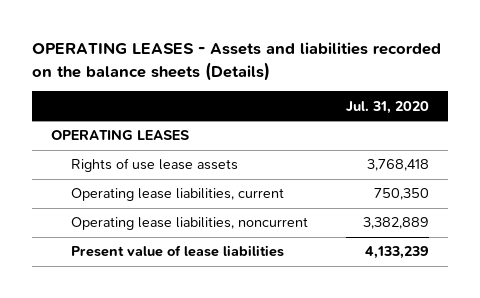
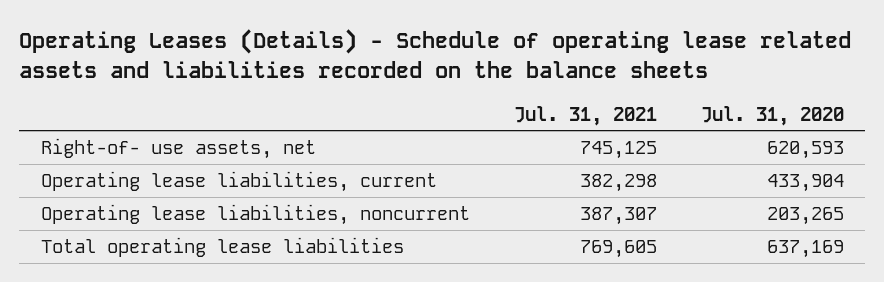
- OPERATING LEASES - Assets and liabilities recorded on the balance sheets (Details)
+ Operating Leases (Details) - Schedule of operating lease related assets and liabilities recorded on the balance sheets
- | Jul. 31, 2020
+ | Jul. 31, 2021 | Jul. 31, 2020
- OPERATING LEASES
- Rights of use lease assets | 3,768,418
- Operating lease liabilities, current | 750,350
- Operating lease liabilities, noncurrent | 3,382,889
- Present value of lease liabilities | 4,133,239
+ Right-of- use assets, net | 745,125 | 620,593
+ Operating lease liabilities, current | 382,298 | 433,904
+ Operating lease liabilities, noncurrent | 387,307 | 203,265
+ Total operating lease liabilities | 769,605 | 637,169

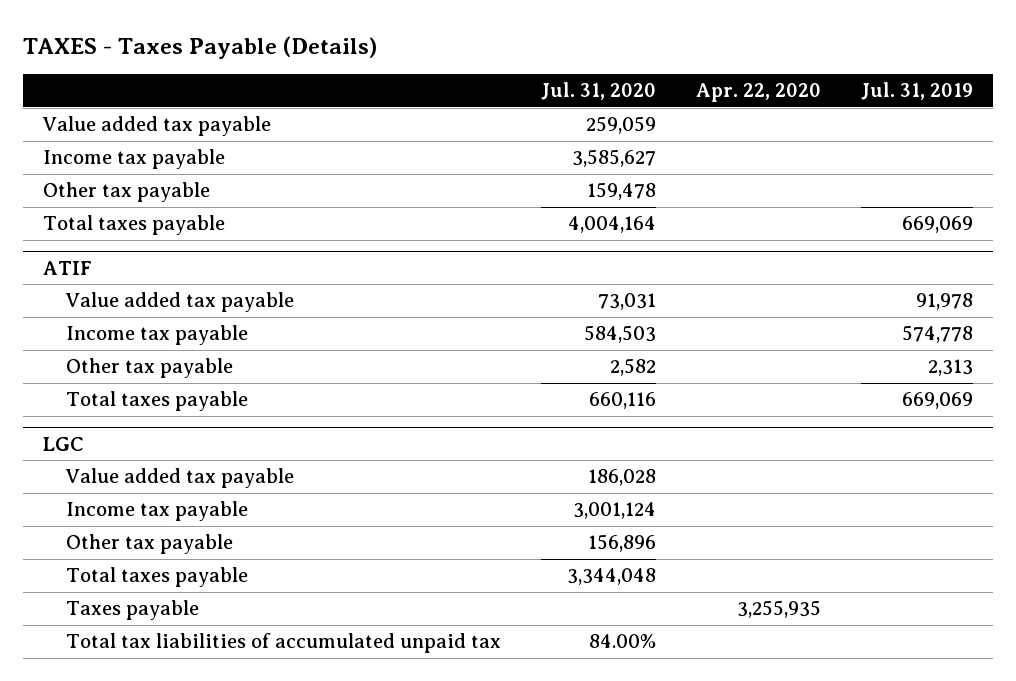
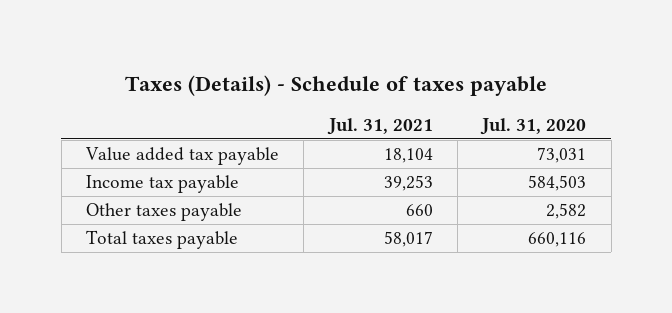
- TAXES - Taxes Payable (Details)
+ Taxes (Details) - Schedule of taxes payable
- | Jul. 31, 2020 | Apr. 22, 2020 | Jul. 31, 2019
+ | Jul. 31, 2021 | Jul. 31, 2020
- Value added tax payable | 259,059 | |
- Income tax payable | 3,585,627 | |
- Other tax payable | 159,478 | |
- Total taxes payable | 4,004,164 | | 669,069
- ATIF
- Other tax payable | 2,582 | | 2,313
+ Other taxes payable | 660 | 2,582
- LGC
- Value added tax payable | 186,028 | |
- Income tax payable | 3,001,124 | |
- Other tax payable | 156,896 | |
- Total taxes payable | 3,344,048 | |
- Taxes payable | | 3,255,935 |
- Total tax liabilities of accumulated unpaid tax | 84.00% | |

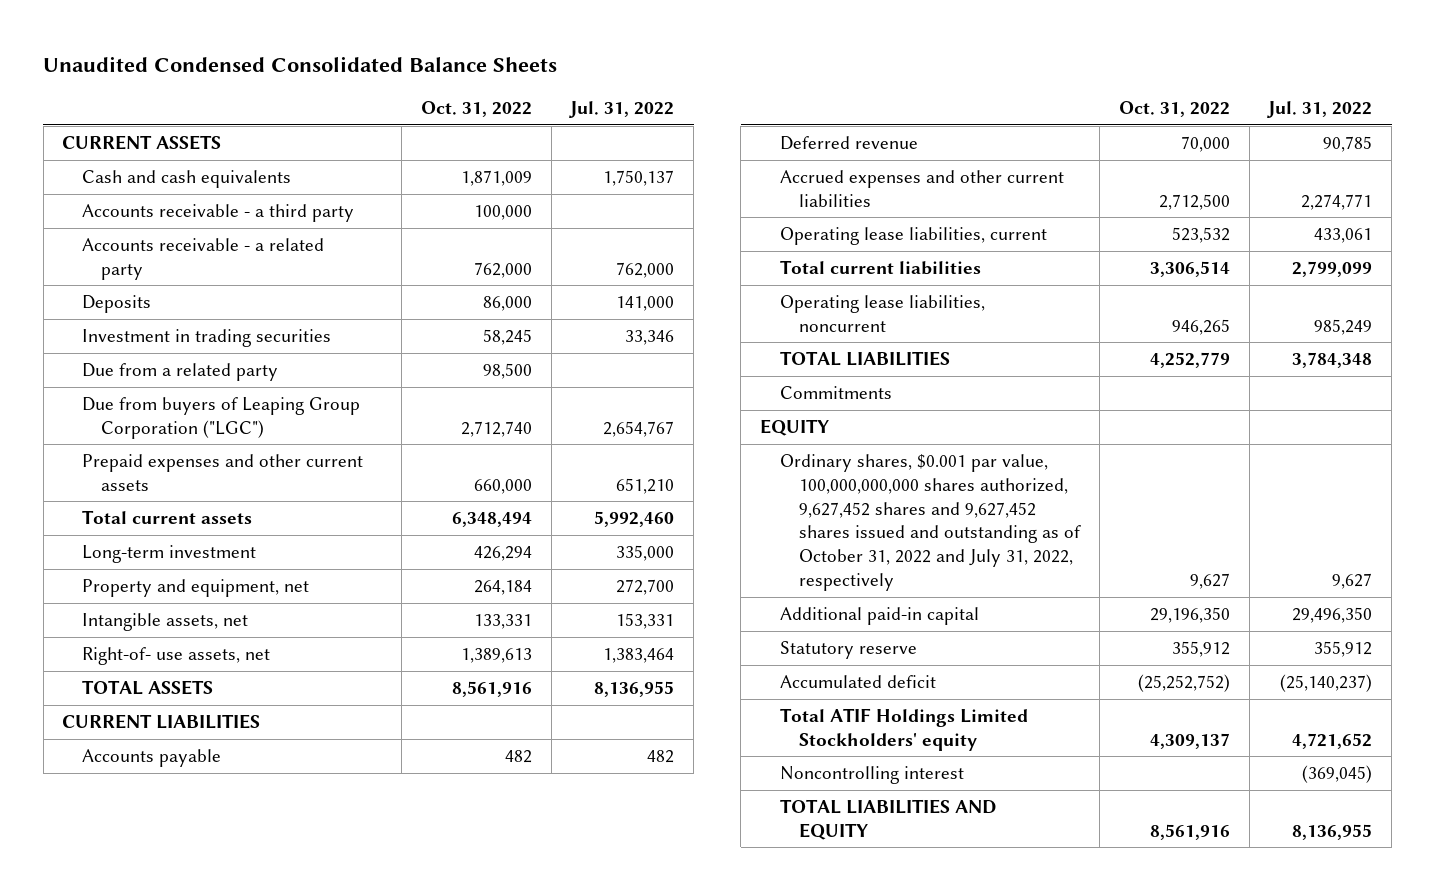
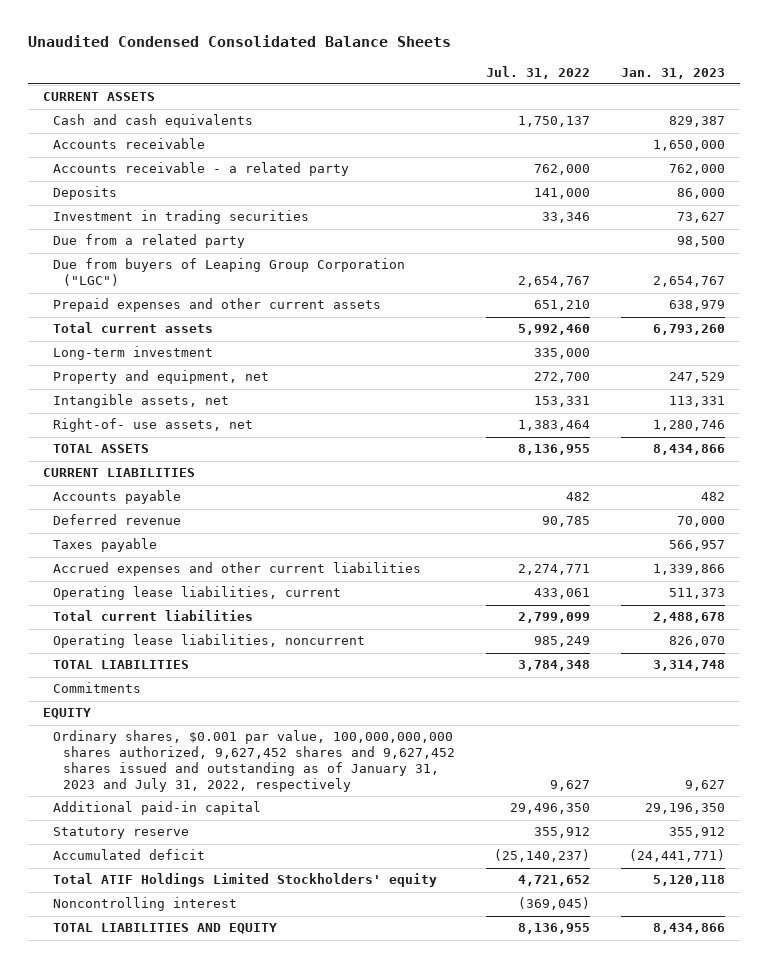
- | Oct. 31, 2022 | Jul. 31, 2022
+ | Jul. 31, 2022 | Jan. 31, 2023
- Accounts receivable - a third party | 100,000 |
+ Accounts receivable | | 1,650,000
+ Taxes payable | | 566,957
- Ordinary shares, $0.001 par value, 100,000,000,000 shares authorized, 9,627,452 shares and 9,627,452 shares issued and outstanding as of October 31, 2022 and July 31, 2022, respectively | 9,627 | 9,627
+ Ordinary shares, $0.001 par value, 100,000,000,000 shares authorized, 9,627,452 shares and 9,627,452 shares issued and outstanding as of January 31, 2023 and July 31, 2022, respectively | 9,627 | 9,627

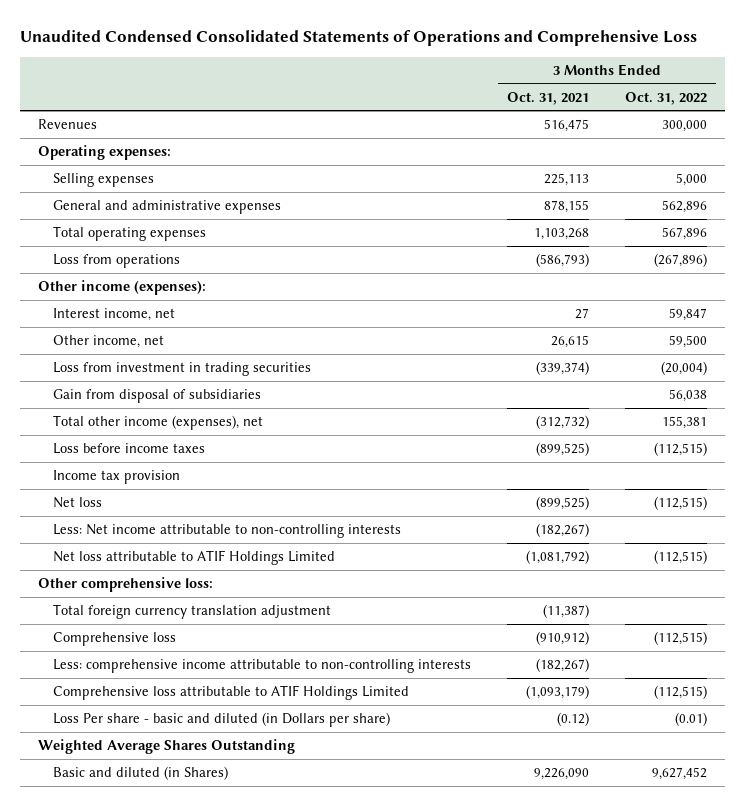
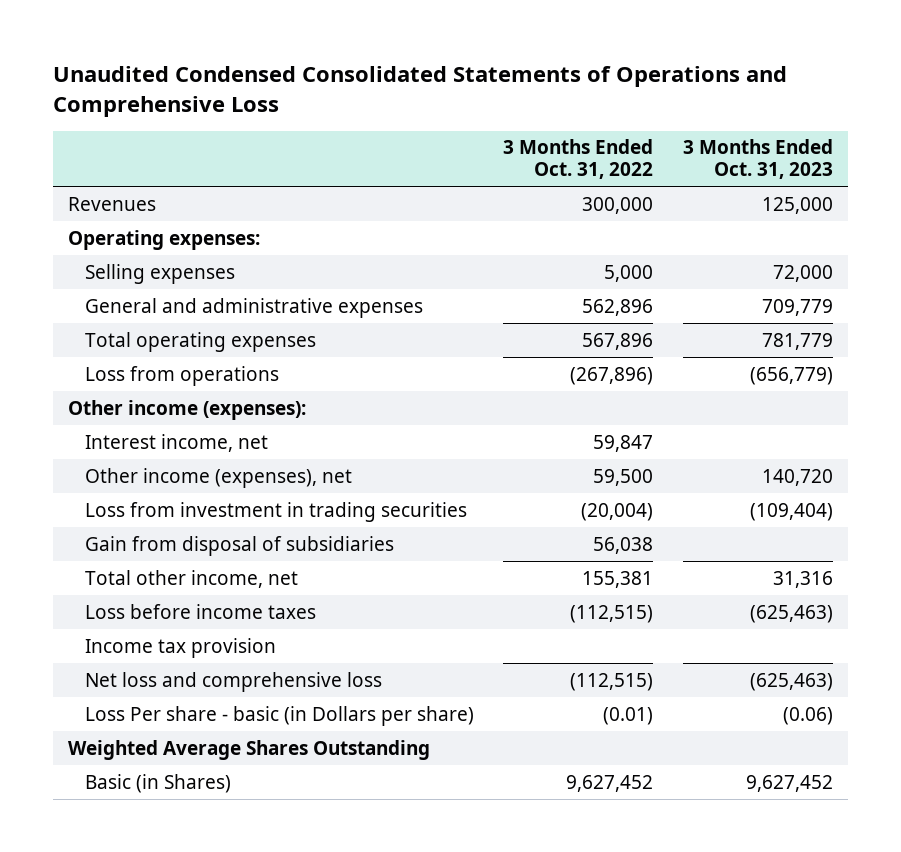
- | 3 Months Ended Oct. 31, 2021 | 3 Months Ended Oct. 31, 2022
+ | 3 Months Ended Oct. 31, 2022 | 3 Months Ended Oct. 31, 2023
- Other income, net | 26,615 | 59,500
+ Other income (expenses), net | 59,500 | 140,720
- Total other income (expenses), net | (312,732) | 155,381
+ Total other income, net | 155,381 | 31,316
- Net loss | (899,525) | (112,515)
- Less: Net income attributable to non-controlling interests | (182,267) |
- Net loss attributable to ATIF Holdings Limited | (1,081,792) | (112,515)
- Other comprehensive loss:
- Total foreign currency translation adjustment | (11,387) |
- Comprehensive loss | (910,912) | (112,515)
- Less: comprehensive income attributable to non-controlling interests | (182,267) |
- Comprehensive loss attributable to ATIF Holdings Limited | (1,093,179) | (112,515)
- Loss Per share - basic and diluted (in Dollars per share) | (0.12) | (0.01)
+ Net loss and comprehensive loss | (112,515) | (625,463)
+ Loss Per share - basic (in Dollars per share) | (0.01) | (0.06)
- Basic and diluted (in Shares) | 9,226,090 | 9,627,452
+ Basic (in Shares) | 9,627,452 | 9,627,452

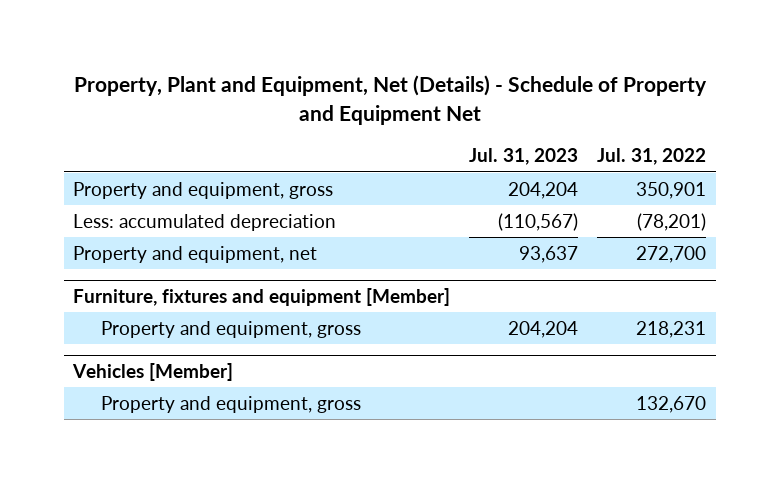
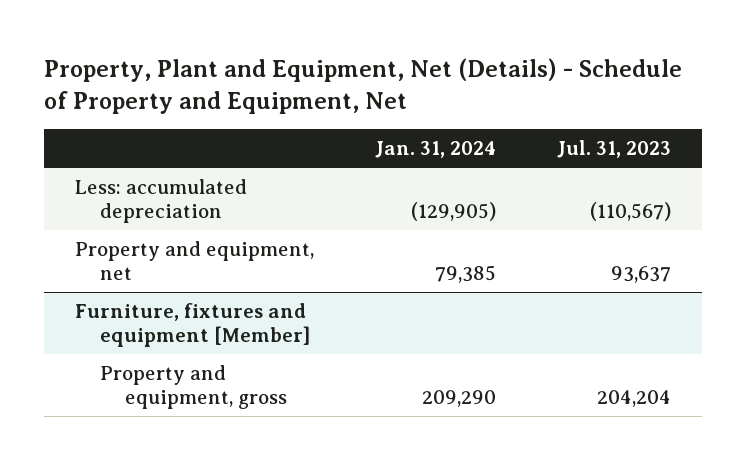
- Property, Plant and Equipment, Net (Details) - Schedule of Property and Equipment Net
+ Property, Plant and Equipment, Net (Details) - Schedule of Property and Equipment, Net
- | Jul. 31, 2023 | Jul. 31, 2022
+ | Jan. 31, 2024 | Jul. 31, 2023
- Property and equipment, gross | 204,204 | 350,901
- Vehicles [Member]
- Property and equipment, gross | | 132,670

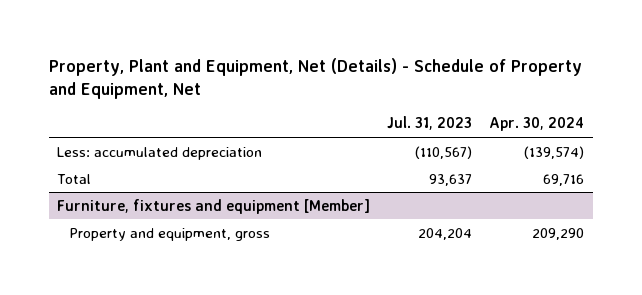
- | Jan. 31, 2024 | Jul. 31, 2023
+ | Jul. 31, 2023 | Apr. 30, 2024
- Property and equipment, net | 79,385 | 93,637
+ Total | 93,637 | 69,716

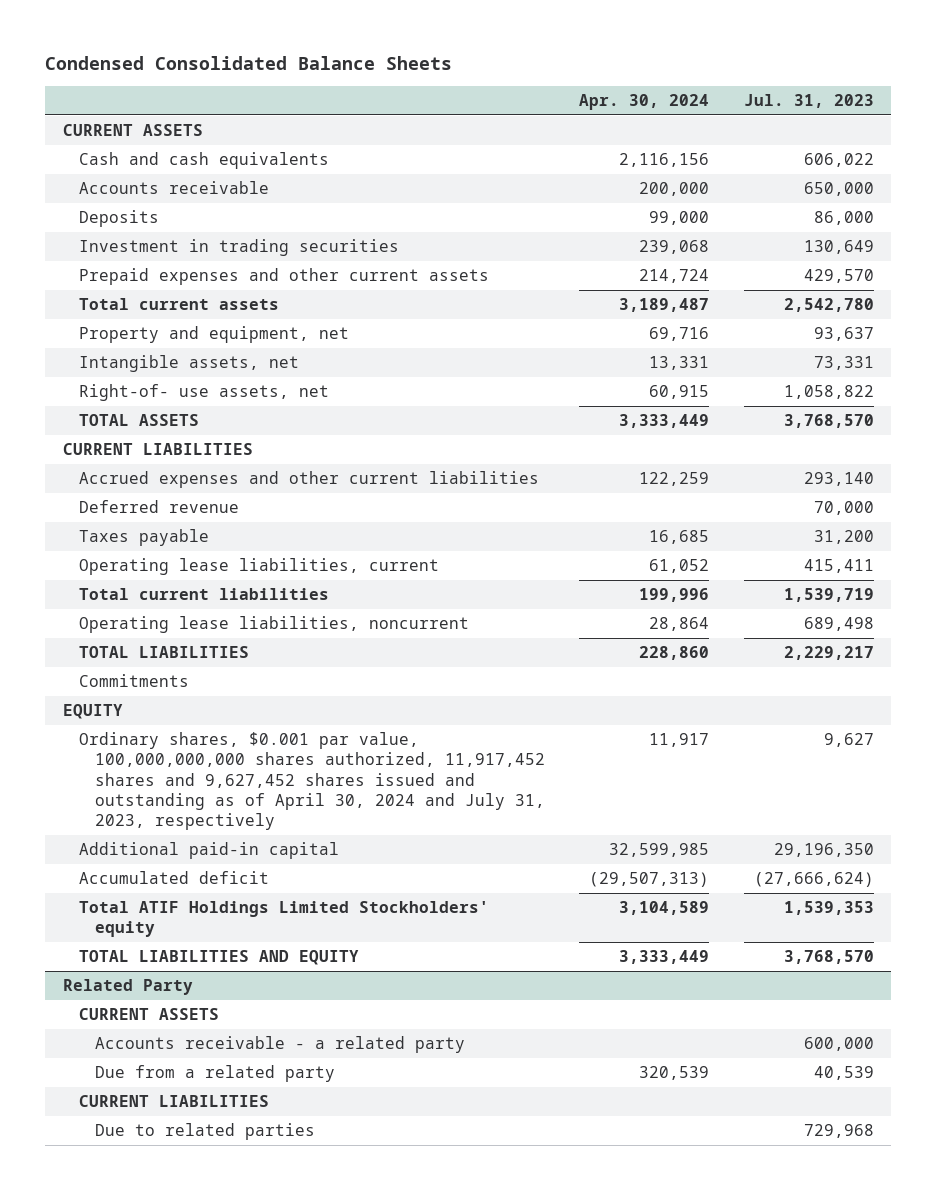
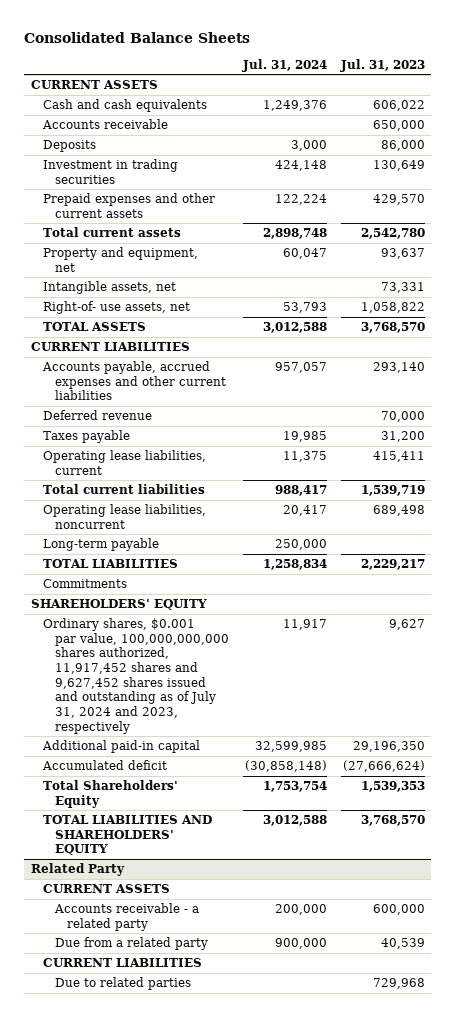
- Condensed Consolidated Balance Sheets
+ Consolidated Balance Sheets
- | Apr. 30, 2024 | Jul. 31, 2023
+ | Jul. 31, 2024 | Jul. 31, 2023
- Accrued expenses and other current liabilities | 122,259 | 293,140
+ Accounts payable, accrued expenses and other current liabilities | 957,057 | 293,140
+ Long-term payable | 250,000 |
- EQUITY
- Ordinary shares, $0.001 par value, 100,000,000,000 shares authorized, 11,917,452 shares and 9,627,452 shares issued and outstanding as of April 30, 2024 and July 31, 2023, respectively | 11,917 | 9,627
+ SHAREHOLDERS' EQUITY
+ Ordinary shares, $0.001 par value, 100,000,000,000 shares authorized, 11,917,452 shares and 9,627,452 shares issued and outstanding as of July 31, 2024 and 2023, respectively | 11,917 | 9,627
- Total ATIF Holdings Limited Stockholders' equity | 3,104,589 | 1,539,353
- TOTAL LIABILITIES AND EQUITY | 3,333,449 | 3,768,570
+ Total Shareholders' Equity | 1,753,754 | 1,539,353
+ TOTAL LIABILITIES AND SHAREHOLDERS' EQUITY | 3,012,588 | 3,768,570

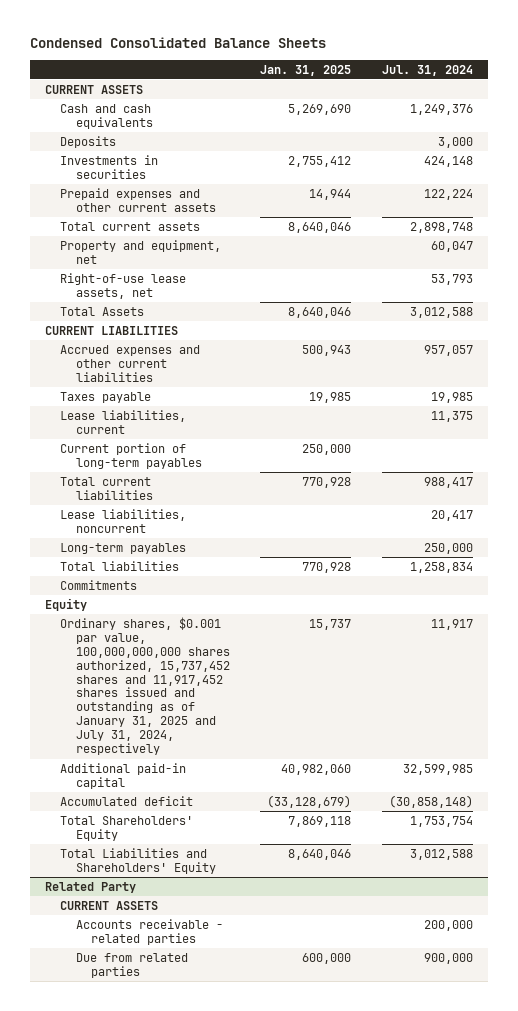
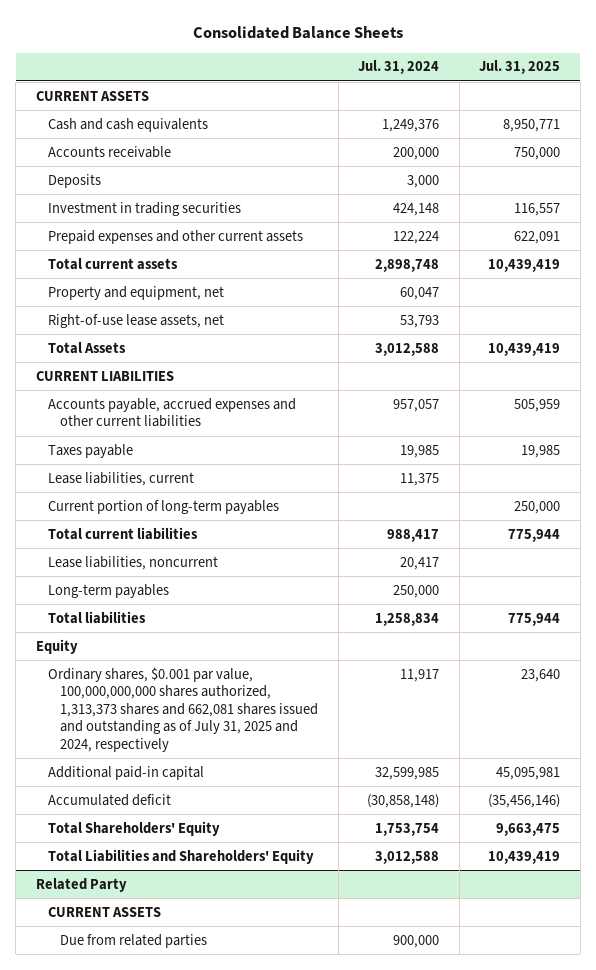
- Condensed Consolidated Balance Sheets
+ Consolidated Balance Sheets
- | Jan. 31, 2025 | Jul. 31, 2024
+ | Jul. 31, 2024 | Jul. 31, 2025
+ Accounts receivable | 200,000 | 750,000
- Investments in securities | 2,755,412 | 424,148
+ Investment in trading securities | 424,148 | 116,557
- Accrued expenses and other current liabilities | 500,943 | 957,057
+ Accounts payable, accrued expenses and other current liabilities | 957,057 | 505,959
- Commitments
- Ordinary shares, $0.001 par value, 100,000,000,000 shares authorized, 15,737,452 shares and 11,917,452 shares issued and outstanding as of January 31, 2025 and July 31, 2024, respectively | 15,737 | 11,917
+ Ordinary shares, $0.001 par value, 100,000,000,000 shares authorized, 1,313,373 shares and 662,081 shares issued and outstanding as of July 31, 2025 and 2024, respectively | 11,917 | 23,640
@ Related Party
- Accounts receivable - related parties | | 200,000

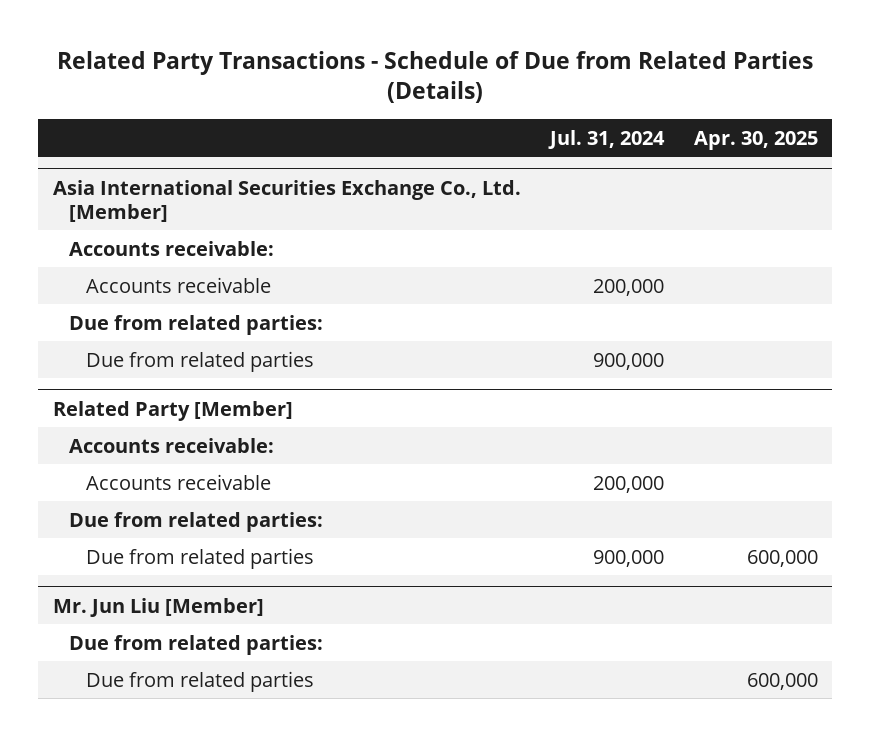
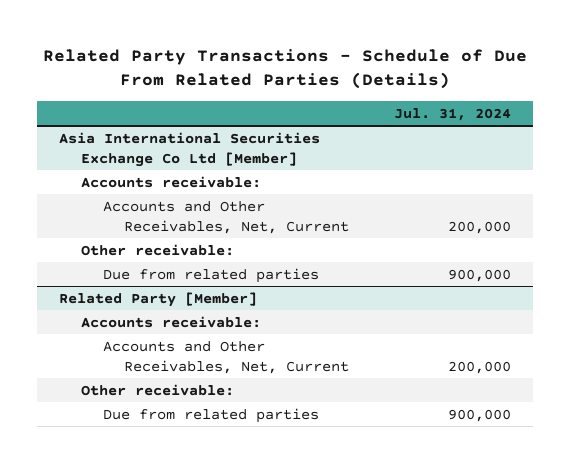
- Related Party Transactions - Schedule of Due from Related Parties (Details)
+ Related Party Transactions - Schedule of Due From Related Parties (Details)
- | Jul. 31, 2024 | Apr. 30, 2025
+ | Jul. 31, 2024
- Asia International Securities Exchange Co., Ltd. [Member]
+ Asia International Securities Exchange Co Ltd [Member]
- Accounts receivable | 200,000 |
- Due from related parties:
+ Accounts and Other Receivables, Net, Current | 200,000
+ Other receivable:
@ Related Party [Member]
- Accounts receivable | 200,000 |
- Due from related parties:
+ Accounts and Other Receivables, Net, Current | 200,000
+ Other receivable:
- Mr. Jun Liu [Member]
- Due from related parties:
- Due from related parties | | 600,000

